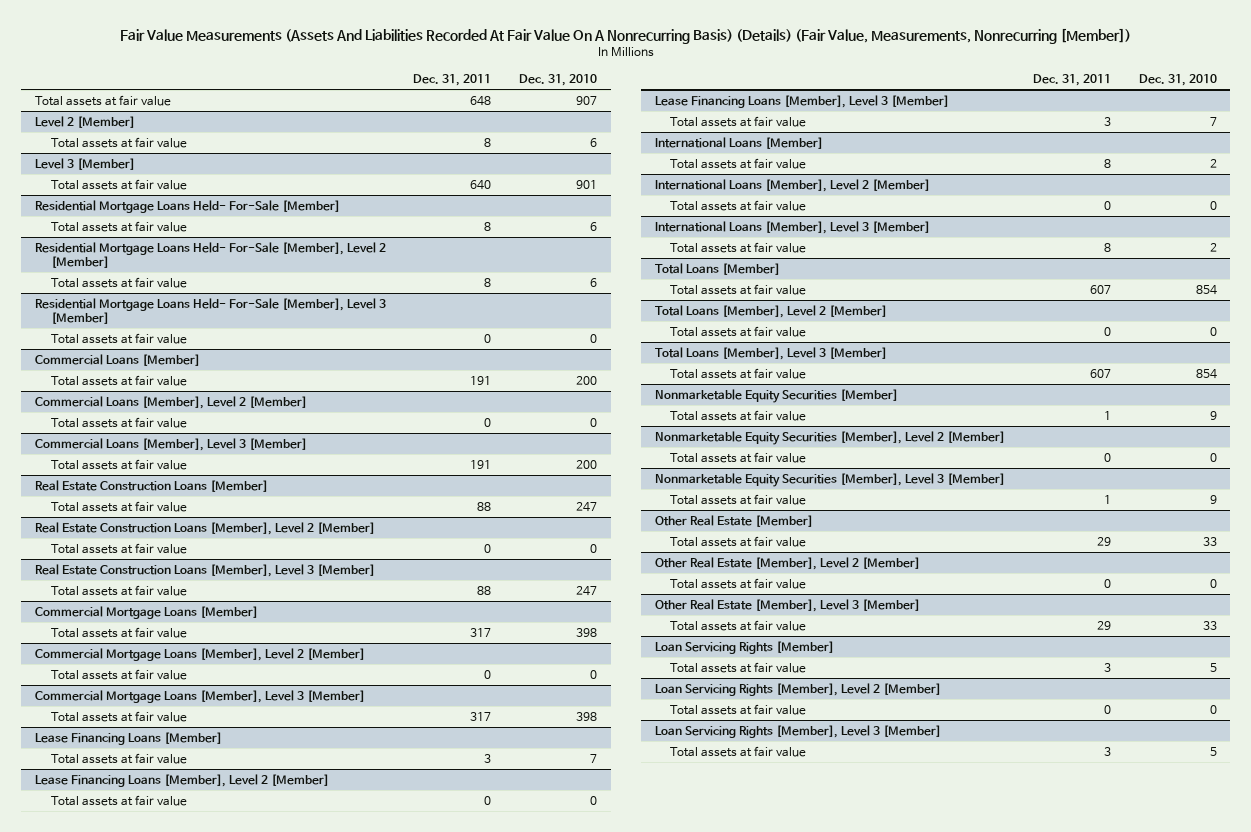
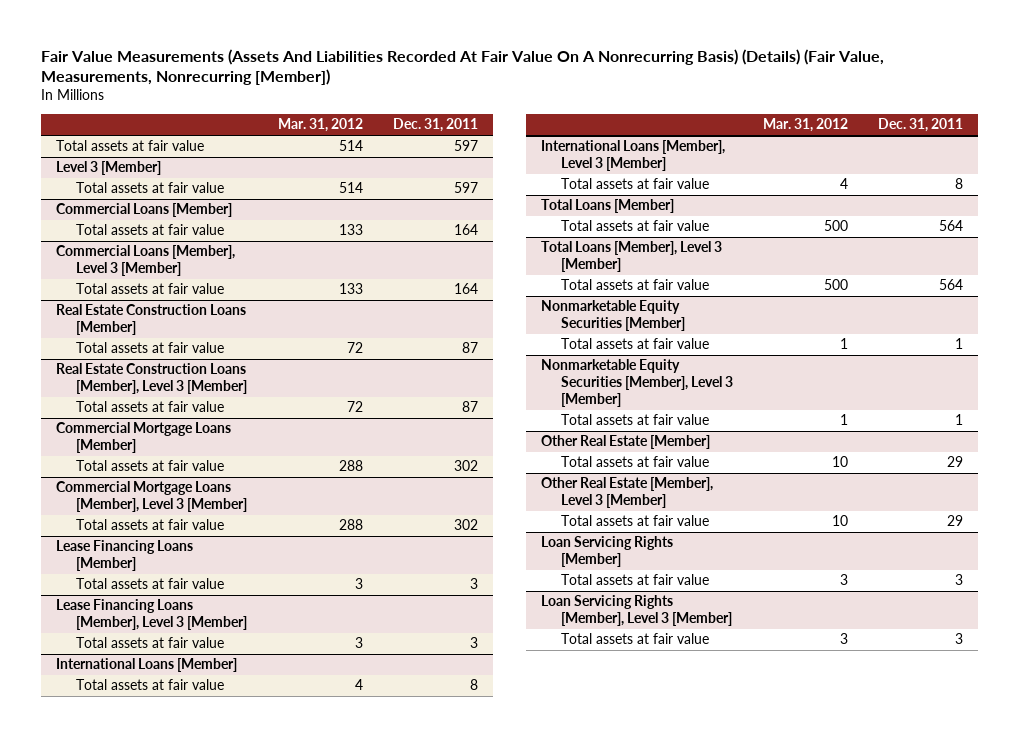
- | Dec. 31, 2011 | Dec. 31, 2010
+ | Mar. 31, 2012 | Dec. 31, 2011
- Total assets at fair value | 648 | 907
- Level 2 [Member]
- Total assets at fair value | 8 | 6
+ Total assets at fair value | 514 | 597
@ Level 3 [Member]
- Total assets at fair value | 640 | 901
- Residential Mortgage Loans Held- For-Sale [Member]
- Total assets at fair value | 8 | 6
- Residential Mortgage Loans Held- For-Sale [Member], Level 2 [Member]
- Total assets at fair value | 8 | 6
- Residential Mortgage Loans Held- For-Sale [Member], Level 3 [Member]
- Total assets at fair value | 0 | 0
@ Level 3 [Member]
+ Total assets at fair value | 514 | 597
@ Commercial Loans [Member]
- Total assets at fair value | 191 | 200
- Commercial Loans [Member], Level 2 [Member]
- Total assets at fair value | 0 | 0
@ Commercial Loans [Member]
+ Total assets at fair value | 133 | 164
@ Commercial Loans [Member], Level 3 [Member]
- Total assets at fair value | 191 | 200
+ Total assets at fair value | 133 | 164
@ Real Estate Construction Loans [Member]
- Total assets at fair value | 88 | 247
- Real Estate Construction Loans [Member], Level 2 [Member]
- Total assets at fair value | 0 | 0
@ Real Estate Construction Loans [Member]
+ Total assets at fair value | 72 | 87
@ Real Estate Construction Loans [Member], Level 3 [Member]
- Total assets at fair value | 88 | 247
+ Total assets at fair value | 72 | 87
@ Commercial Mortgage Loans [Member]
- Total assets at fair value | 317 | 398
- Commercial Mortgage Loans [Member], Level 2 [Member]
- Total assets at fair value | 0 | 0
@ Commercial Mortgage Loans [Member]
+ Total assets at fair value | 288 | 302
@ Commercial Mortgage Loans [Member], Level 3 [Member]
- Total assets at fair value | 317 | 398
+ Total assets at fair value | 288 | 302
- Lease Financing Loans [Member], Level 2 [Member]
- Total assets at fair value | 0 | 0
- International Loans [Member], Level 2 [Member]
- Total assets at fair value | 0 | 0
@ Total Loans [Member]
- Total assets at fair value | 607 | 854
- Total Loans [Member], Level 2 [Member]
- Total assets at fair value | 0 | 0
@ Total Loans [Member]
+ Total assets at fair value | 500 | 564
@ Total Loans [Member], Level 3 [Member]
- Total assets at fair value | 607 | 854
+ Total assets at fair value | 500 | 564
- Nonmarketable Equity Securities [Member], Level 2 [Member]
- Total assets at fair value | 0 | 0
- Other Real Estate [Member], Level 2 [Member]
- Total assets at fair value | 0 | 0
- Loan Servicing Rights [Member], Level 2 [Member]
- Total assets at fair value | 0 | 0

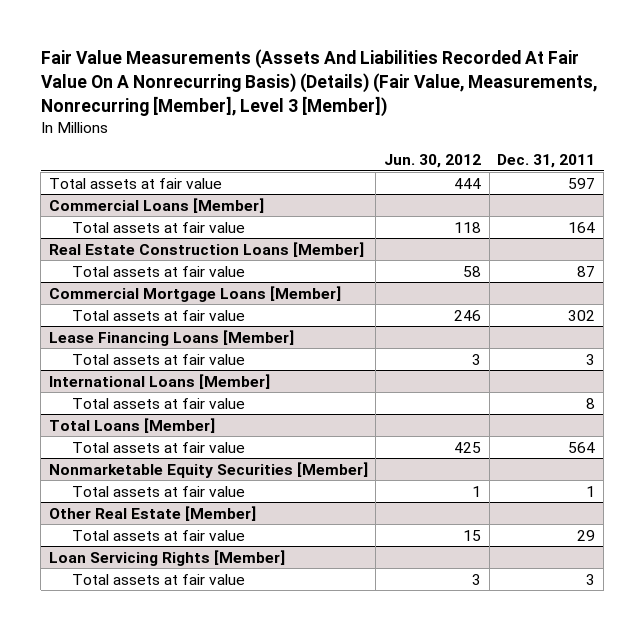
- Fair Value Measurements (Assets And Liabilities Recorded At Fair Value On A Nonrecurring Basis) (Details) (Fair Value, Measurements, Nonrecurring [Member])
+ Fair Value Measurements (Assets And Liabilities Recorded At Fair Value On A Nonrecurring Basis) (Details) (Fair Value, Measurements, Nonrecurring [Member], Level 3 [Member])
- | Mar. 31, 2012 | Dec. 31, 2011
+ | Jun. 30, 2012 | Dec. 31, 2011
- Level 3 [Member]
- Total assets at fair value | 514 | 597
- Commercial Loans [Member], Level 3 [Member]
- Total assets at fair value | 133 | 164
- Real Estate Construction Loans [Member], Level 3 [Member]
- Total assets at fair value | 72 | 87
- Commercial Mortgage Loans [Member], Level 3 [Member]
- Total assets at fair value | 288 | 302
- Lease Financing Loans [Member], Level 3 [Member]
- Total assets at fair value | 3 | 3
- International Loans [Member], Level 3 [Member]
- Total assets at fair value | 4 | 8
- Total Loans [Member], Level 3 [Member]
- Total assets at fair value | 500 | 564
- Nonmarketable Equity Securities [Member], Level 3 [Member]
- Total assets at fair value | 1 | 1
- Other Real Estate [Member], Level 3 [Member]
- Total assets at fair value | 10 | 29
- Loan Servicing Rights [Member], Level 3 [Member]
- Total assets at fair value | 3 | 3

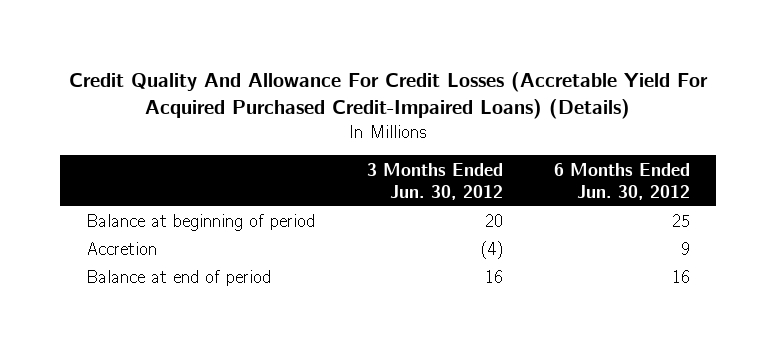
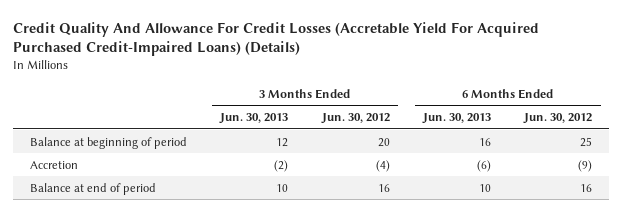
- | 3 Months Ended Jun. 30, 2012 | 6 Months Ended Jun. 30, 2012
+ | 3 Months Ended Jun. 30, 2013 | 3 Months Ended Jun. 30, 2012 | 6 Months Ended Jun. 30, 2013 | 6 Months Ended Jun. 30, 2012
- Accretion | (4) | 9
+ Accretion | (2) | (4) | (6) | (9)

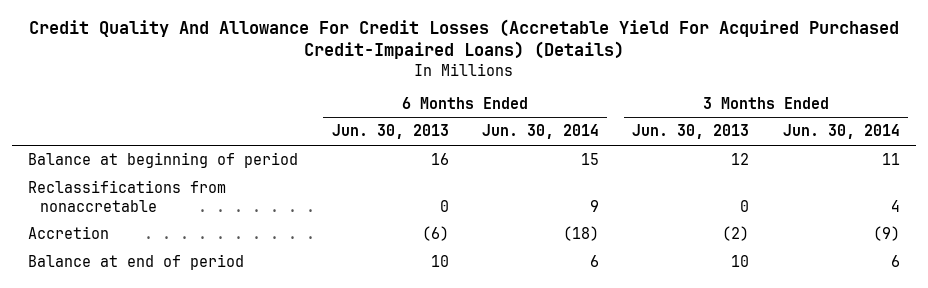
- | 3 Months Ended Jun. 30, 2013 | 3 Months Ended Jun. 30, 2012 | 6 Months Ended Jun. 30, 2013 | 6 Months Ended Jun. 30, 2012
+ | 6 Months Ended Jun. 30, 2013 | 6 Months Ended Jun. 30, 2014 | 3 Months Ended Jun. 30, 2013 | 3 Months Ended Jun. 30, 2014
+ Reclassifications from nonaccretable | 0 | 9 | 0 | 4

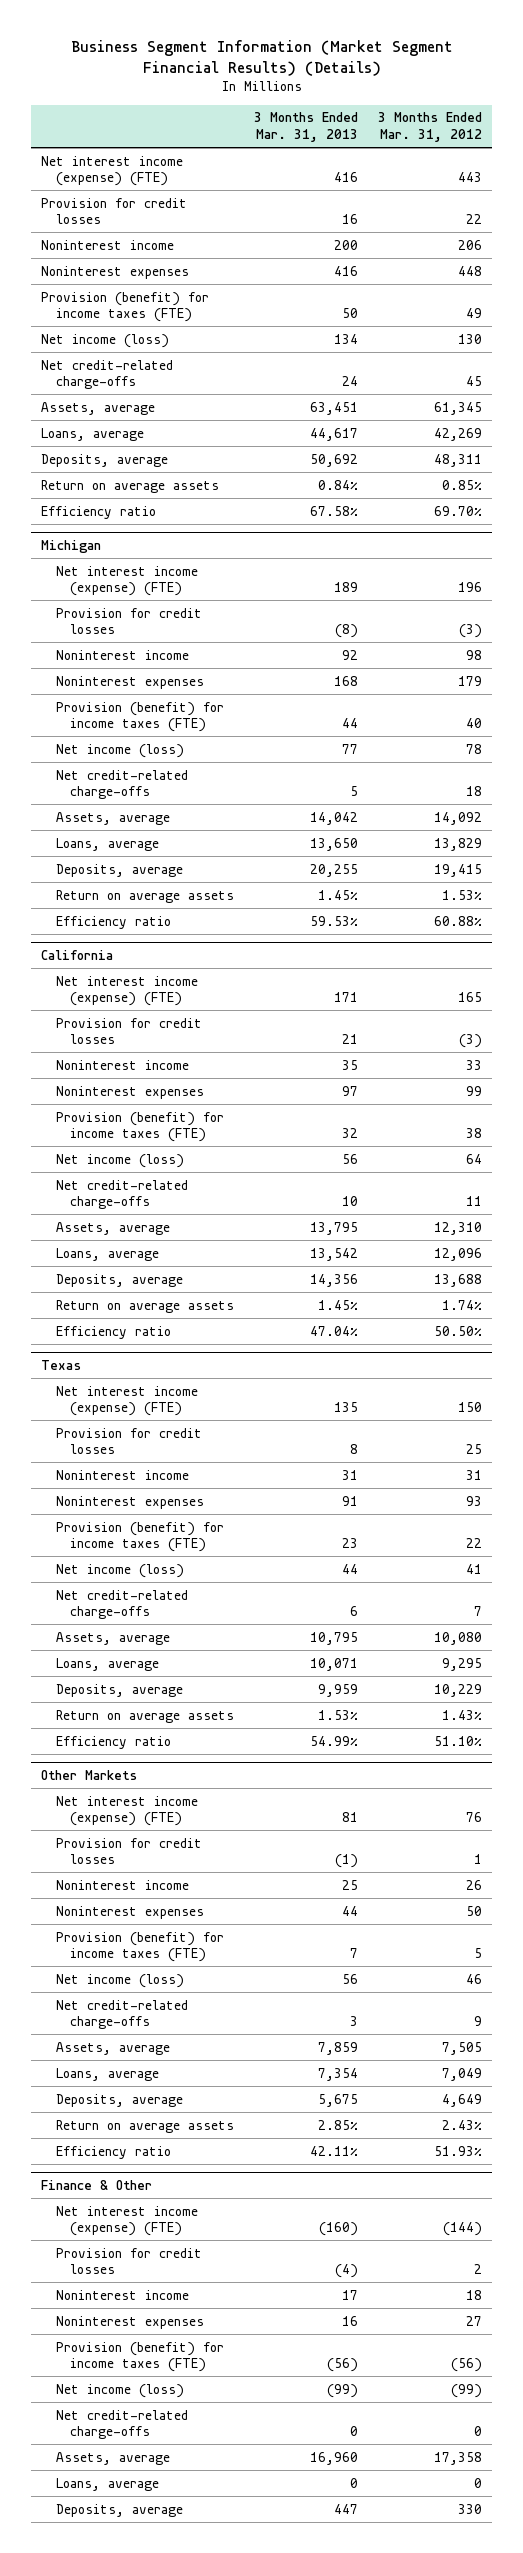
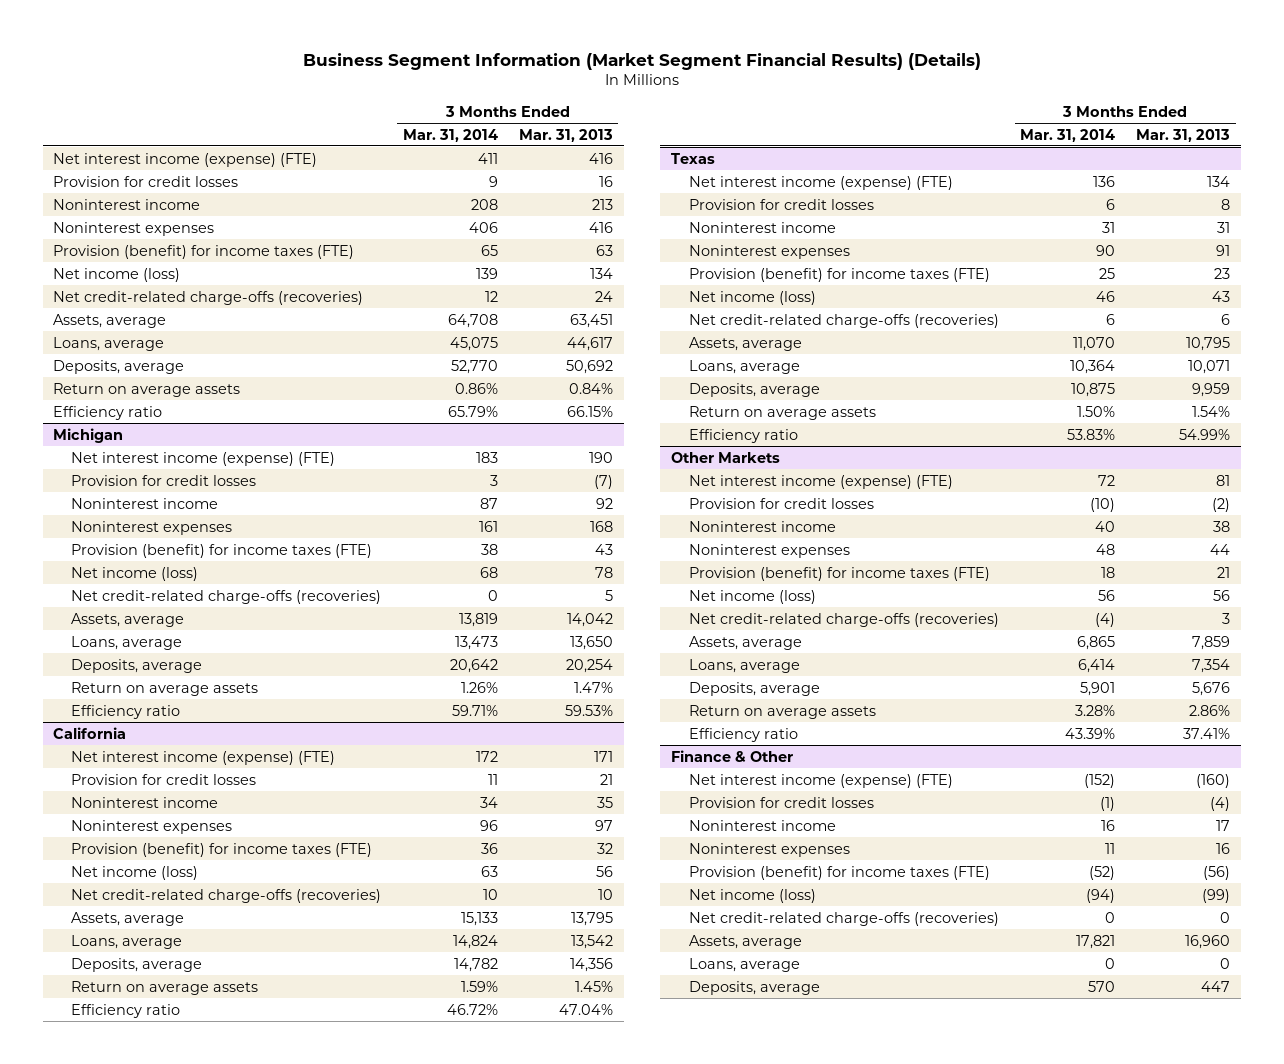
- | 3 Months Ended Mar. 31, 2013 | 3 Months Ended Mar. 31, 2012
+ | 3 Months Ended Mar. 31, 2014 | 3 Months Ended Mar. 31, 2013
- Noninterest income | 200 | 206
+ Noninterest income | 208 | 213
- Provision (benefit) for income taxes (FTE) | 50 | 49
+ Provision (benefit) for income taxes (FTE) | 65 | 63
- Net credit-related charge-offs | 24 | 45
+ Net credit-related charge-offs (recoveries) | 12 | 24
- Efficiency ratio | 67.58% | 69.70%
+ Efficiency ratio | 65.79% | 66.15%
@ Michigan
- Net interest income (expense) (FTE) | 189 | 196
- Provision for credit losses | (8) | (3)
+ Net interest income (expense) (FTE) | 183 | 190
+ Provision for credit losses | 3 | (7)
- Provision (benefit) for income taxes (FTE) | 44 | 40
- Net income (loss) | 77 | 78
- Net credit-related charge-offs | 5 | 18
+ Provision (benefit) for income taxes (FTE) | 38 | 43
+ Net income (loss) | 68 | 78
+ Net credit-related charge-offs (recoveries) | 0 | 5
- Deposits, average | 20,255 | 19,415
- Return on average assets | 1.45% | 1.53%
+ Deposits, average | 20,642 | 20,254
+ Return on average assets | 1.26% | 1.47%
@ California
- Net credit-related charge-offs | 10 | 11
+ Net credit-related charge-offs (recoveries) | 10 | 10
@ Texas
- Net interest income (expense) (FTE) | 135 | 150
+ Net interest income (expense) (FTE) | 136 | 134
- Net income (loss) | 44 | 41
- Net credit-related charge-offs | 6 | 7
+ Net income (loss) | 46 | 43
+ Net credit-related charge-offs (recoveries) | 6 | 6
- Return on average assets | 1.53% | 1.43%
+ Return on average assets | 1.50% | 1.54%
@ Other Markets
- Provision for credit losses | (1) | 1
- Noninterest income | 25 | 26
+ Provision for credit losses | (10) | (2)
+ Noninterest income | 40 | 38
- Provision (benefit) for income taxes (FTE) | 7 | 5
+ Provision (benefit) for income taxes (FTE) | 18 | 21
- Net credit-related charge-offs | 3 | 9
+ Net credit-related charge-offs (recoveries) | (4) | 3
- Deposits, average | 5,675 | 4,649
- Return on average assets | 2.85% | 2.43%
- Efficiency ratio | 42.11% | 51.93%
+ Deposits, average | 5,901 | 5,676
+ Return on average assets | 3.28% | 2.86%
+ Efficiency ratio | 43.39% | 37.41%
@ Finance & Other
- Net credit-related charge-offs | 0 | 0
+ Net credit-related charge-offs (recoveries) | 0 | 0

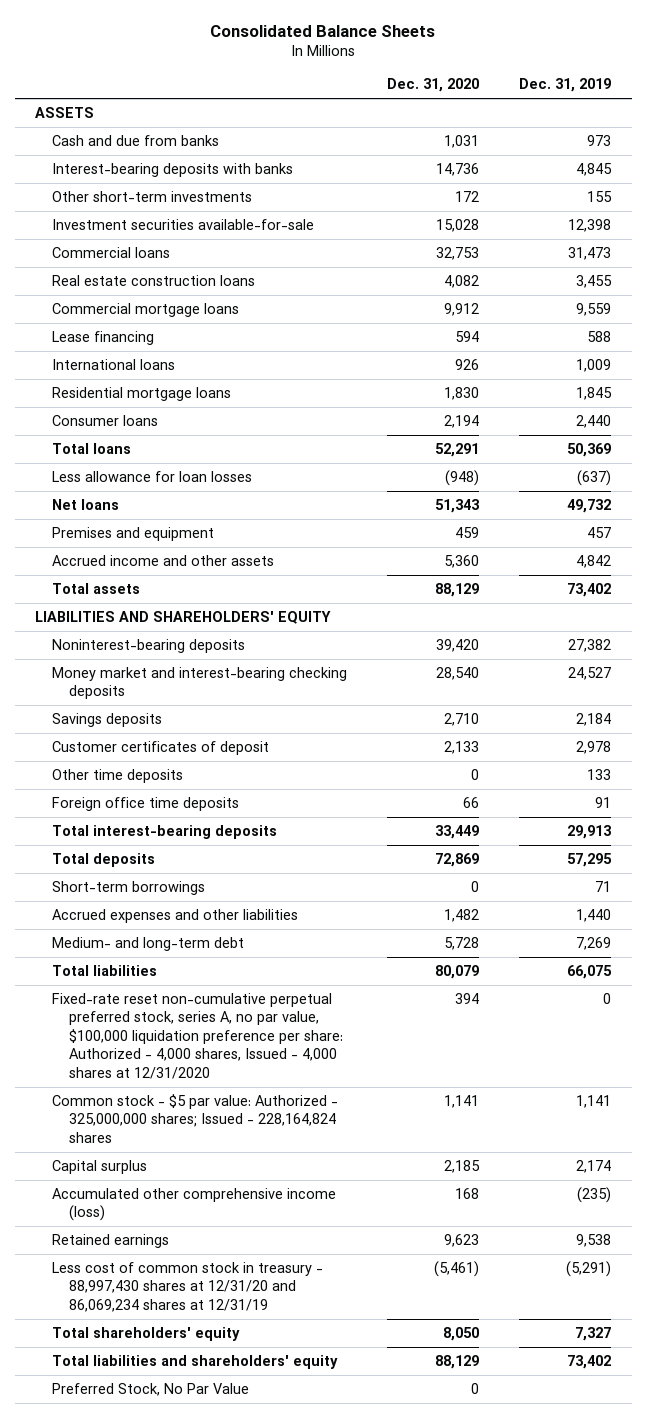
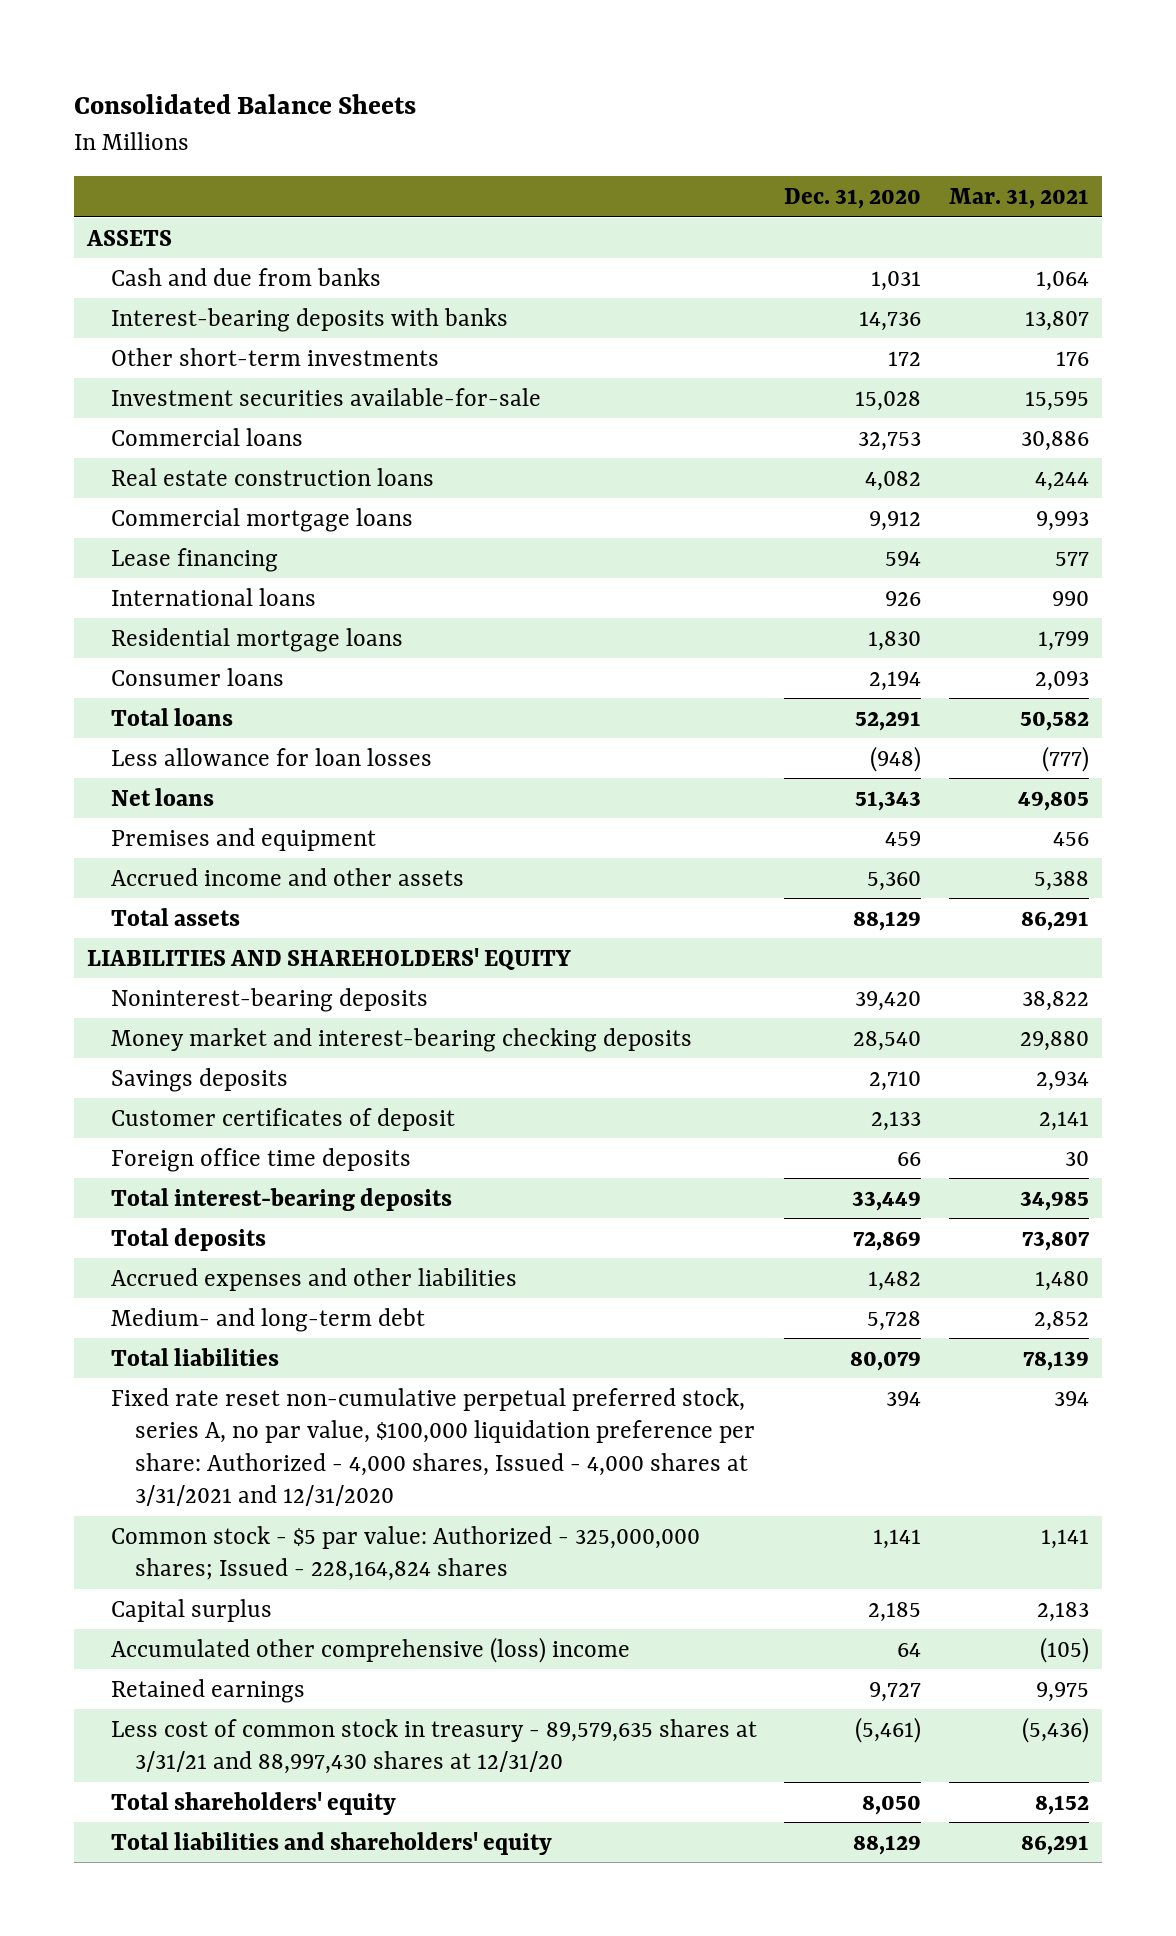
- | Dec. 31, 2020 | Dec. 31, 2019
+ | Dec. 31, 2020 | Mar. 31, 2021
- Other time deposits | 0 | 133
- Short-term borrowings | 0 | 71
- Fixed-rate reset non-cumulative perpetual preferred stock, series A, no par value, $100,000 liquidation preference per share: Authorized - 4,000 shares, Issued - 4,000 shares at 12/31/2020 | 394 | 0
+ Fixed rate reset non-cumulative perpetual preferred stock, series A, no par value, $100,000 liquidation preference per share: Authorized - 4,000 shares, Issued - 4,000 shares at 3/31/2021 and 12/31/2020 | 394 | 394
- Accumulated other comprehensive income (loss) | 168 | (235)
- Retained earnings | 9,623 | 9,538
- Less cost of common stock in treasury - 88,997,430 shares at 12/31/20 and 86,069,234 shares at 12/31/19 | (5,461) | (5,291)
+ Accumulated other comprehensive (loss) income | 64 | (105)
+ Retained earnings | 9,727 | 9,975
+ Less cost of common stock in treasury - 89,579,635 shares at 3/31/21 and 88,997,430 shares at 12/31/20 | (5,461) | (5,436)
- Preferred Stock, No Par Value | 0 |

